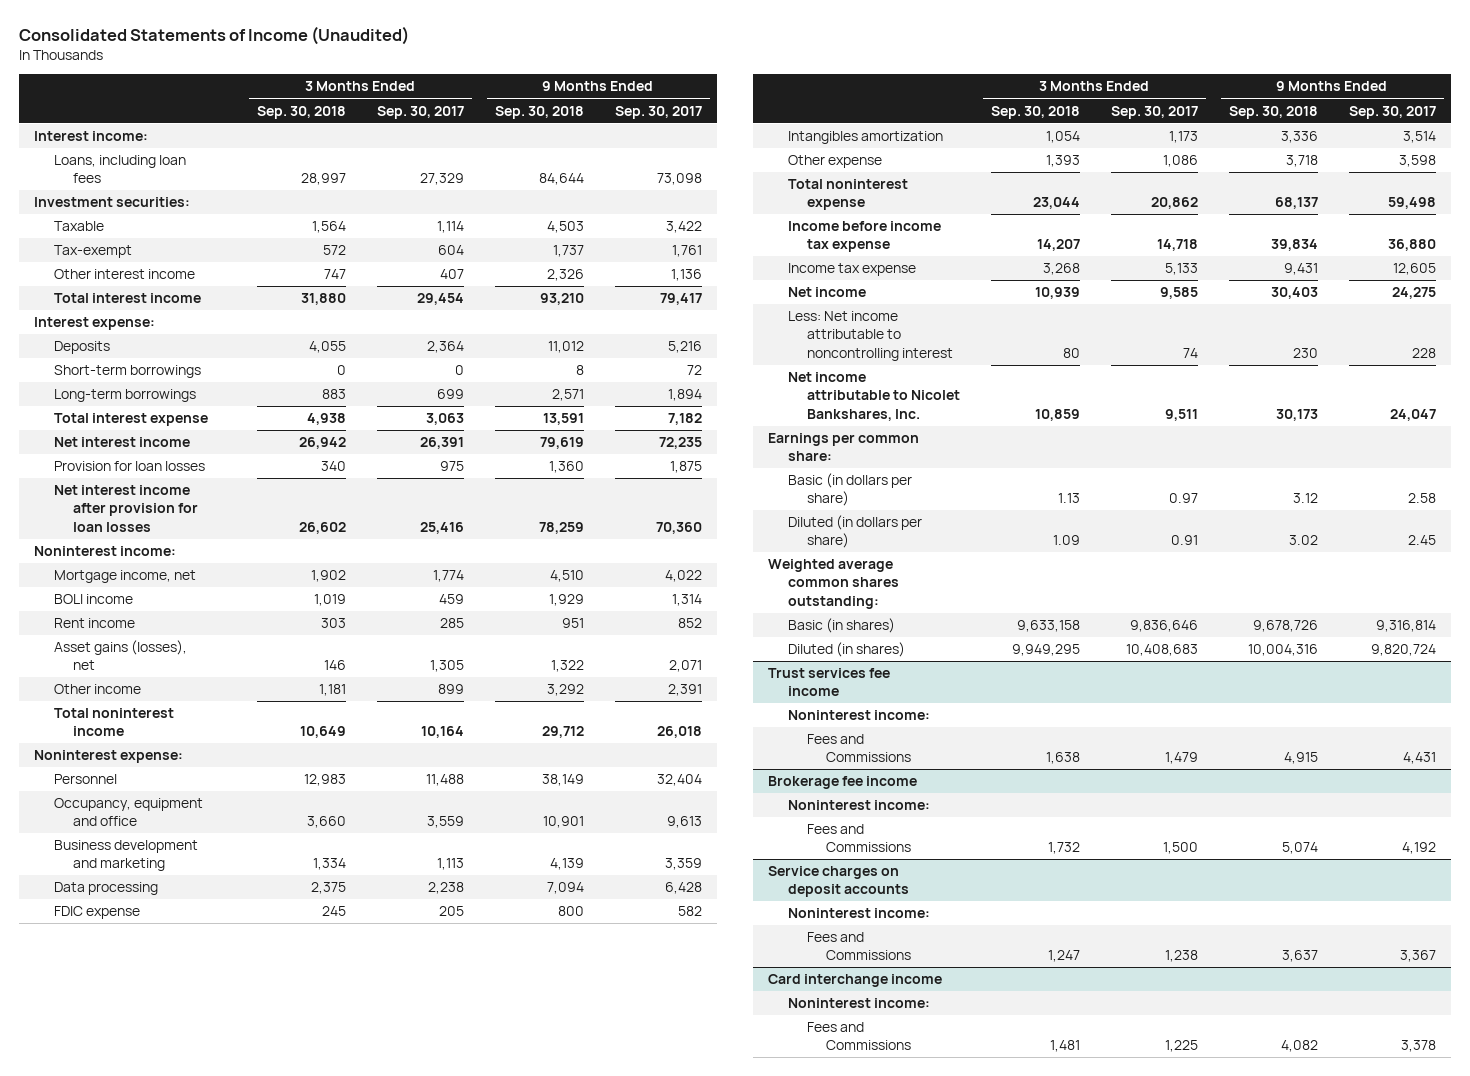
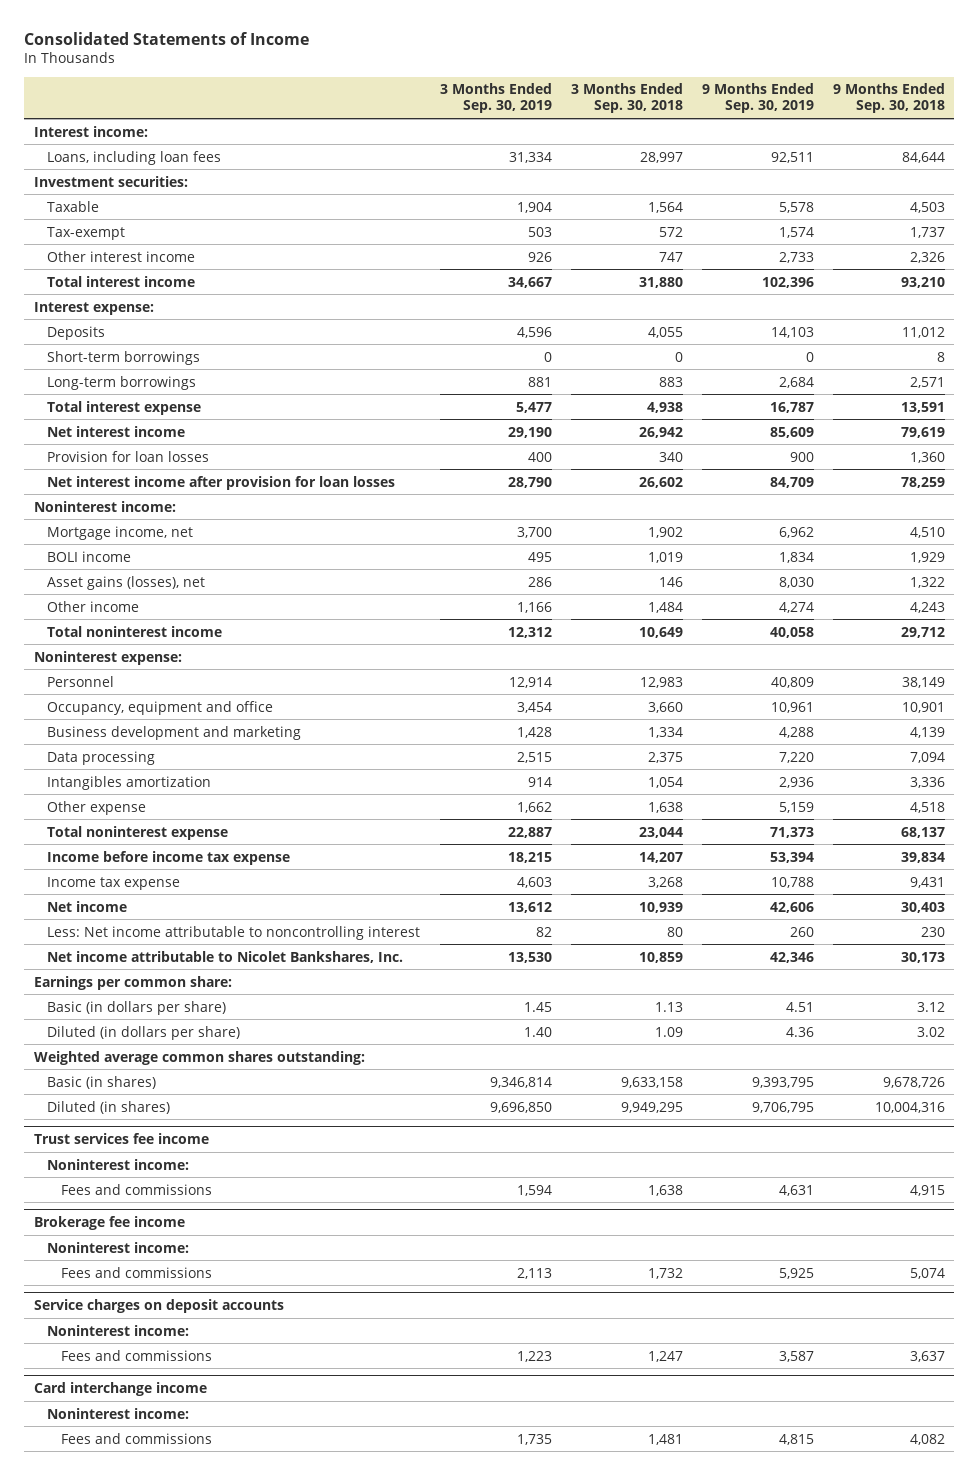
- Consolidated Statements of Income (Unaudited)
+ Consolidated Statements of Income
- | 3 Months Ended Sep. 30, 2018 | 3 Months Ended Sep. 30, 2017 | 9 Months Ended Sep. 30, 2018 | 9 Months Ended Sep. 30, 2017
+ | 3 Months Ended Sep. 30, 2019 | 3 Months Ended Sep. 30, 2018 | 9 Months Ended Sep. 30, 2019 | 9 Months Ended Sep. 30, 2018
- Rent income | 303 | 285 | 951 | 852
- Other income | 1,181 | 899 | 3,292 | 2,391
+ Other income | 1,166 | 1,484 | 4,274 | 4,243
- FDIC expense | 245 | 205 | 800 | 582
- Other expense | 1,393 | 1,086 | 3,718 | 3,598
+ Other expense | 1,662 | 1,638 | 5,159 | 4,518
@ Trust services fee income
- Fees and Commissions | 1,638 | 1,479 | 4,915 | 4,431
+ Fees and commissions | 1,594 | 1,638 | 4,631 | 4,915
@ Brokerage fee income
- Fees and Commissions | 1,732 | 1,500 | 5,074 | 4,192
+ Fees and commissions | 2,113 | 1,732 | 5,925 | 5,074
@ Service charges on deposit accounts
- Fees and Commissions | 1,247 | 1,238 | 3,637 | 3,367
+ Fees and commissions | 1,223 | 1,247 | 3,587 | 3,637
@ Card interchange income
- Fees and Commissions | 1,481 | 1,225 | 4,082 | 3,378
+ Fees and commissions | 1,735 | 1,481 | 4,815 | 4,082

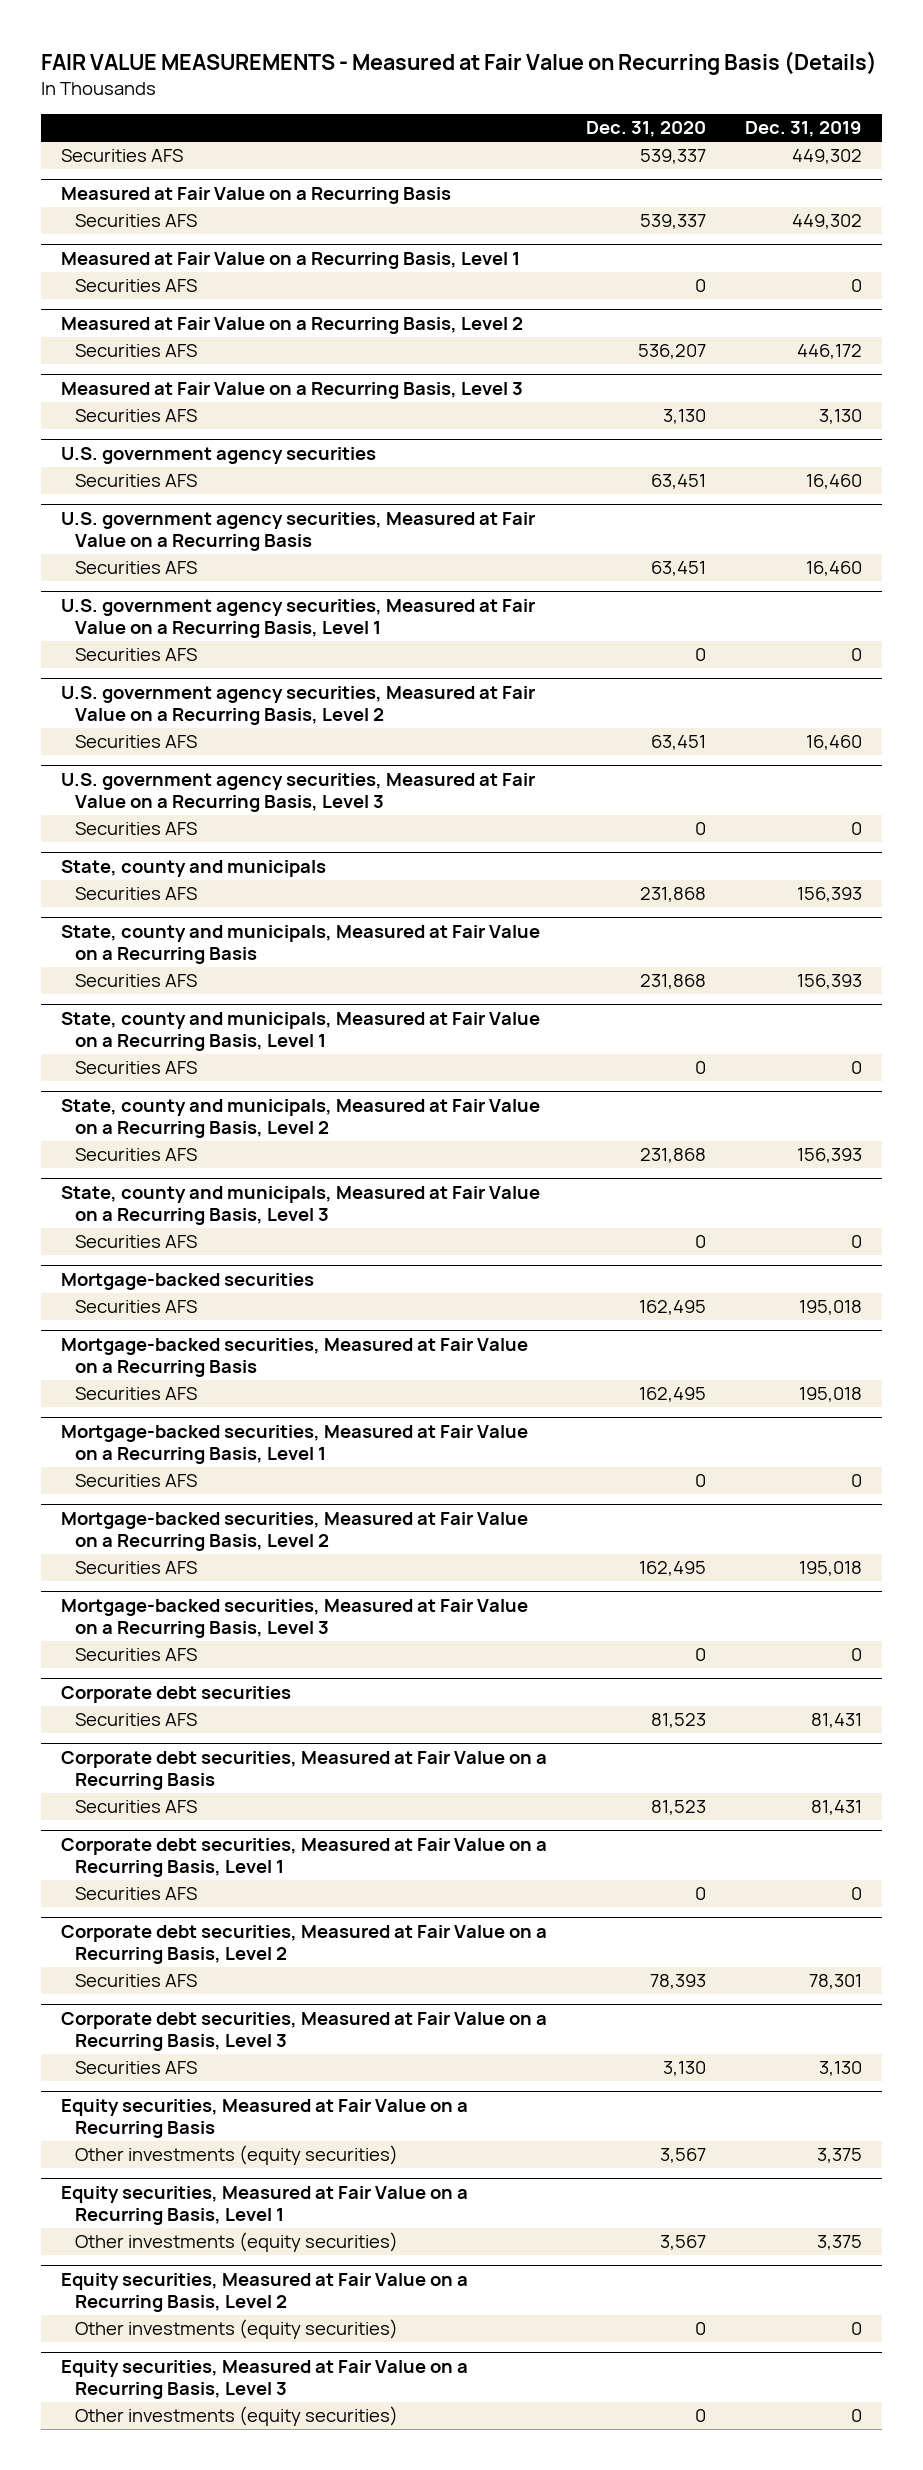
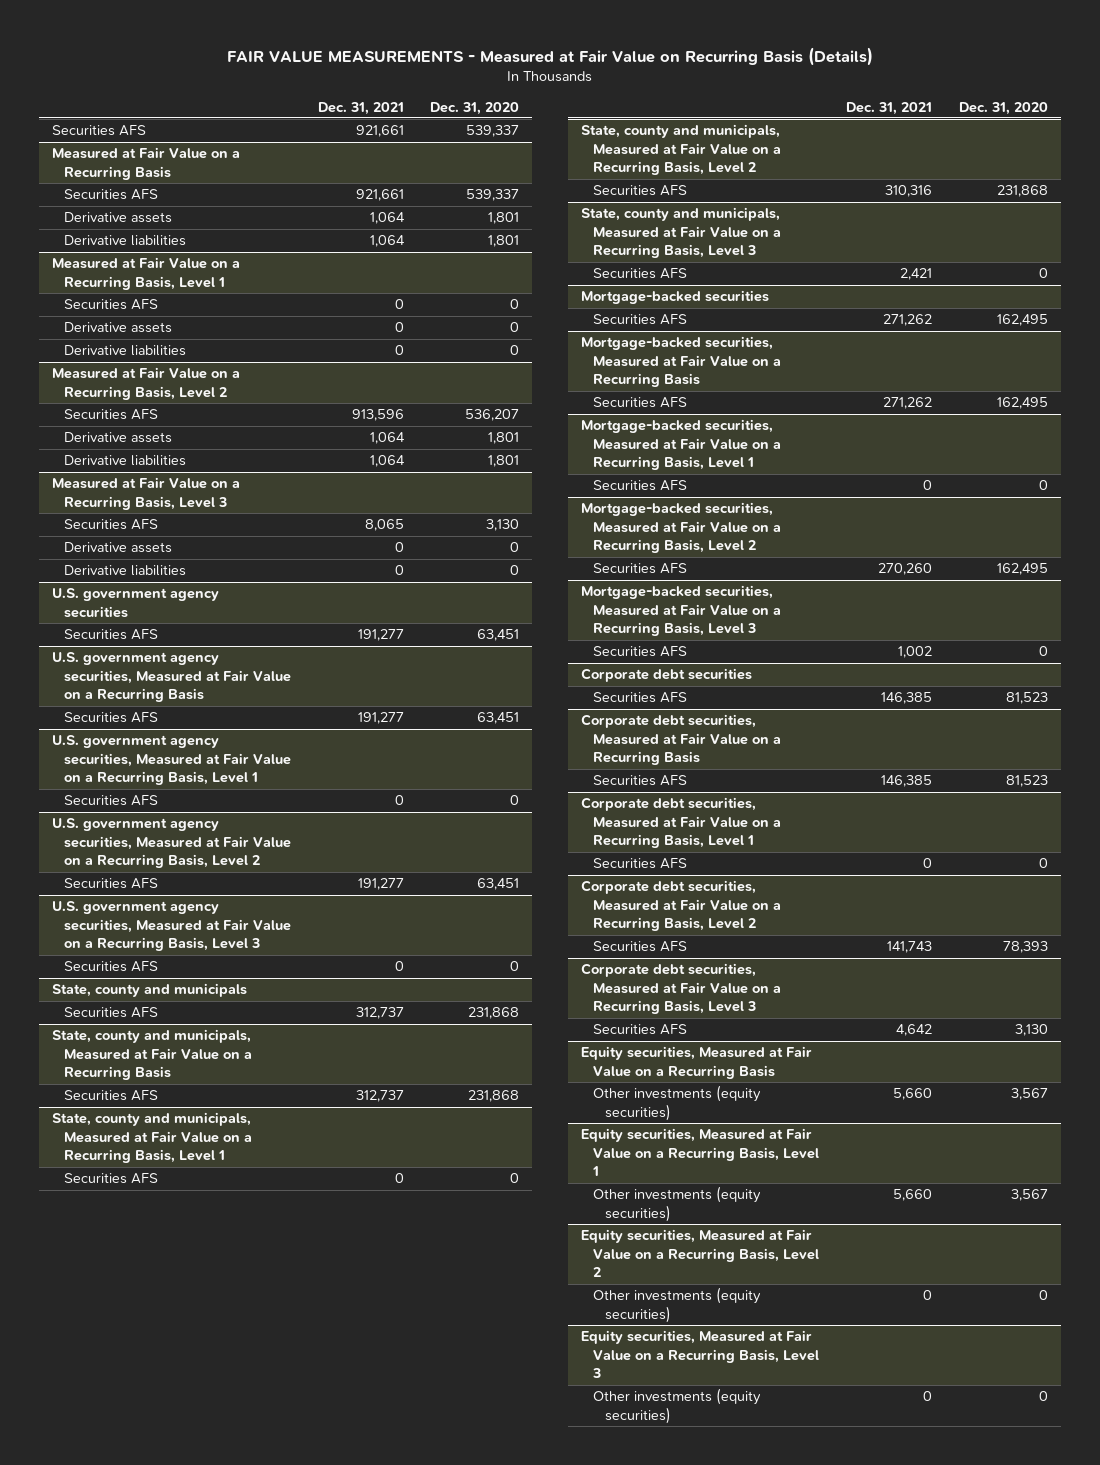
- | Dec. 31, 2020 | Dec. 31, 2019
+ | Dec. 31, 2021 | Dec. 31, 2020
@ Measured at Fair Value on a Recurring Basis
+ Derivative assets | 1,064 | 1,801
+ Derivative liabilities | 1,064 | 1,801
@ Measured at Fair Value on a Recurring Basis, Level 1
+ Derivative assets | 0 | 0
+ Derivative liabilities | 0 | 0
@ Measured at Fair Value on a Recurring Basis, Level 2
+ Derivative assets | 1,064 | 1,801
+ Derivative liabilities | 1,064 | 1,801
@ Measured at Fair Value on a Recurring Basis, Level 3
+ Derivative assets | 0 | 0
+ Derivative liabilities | 0 | 0

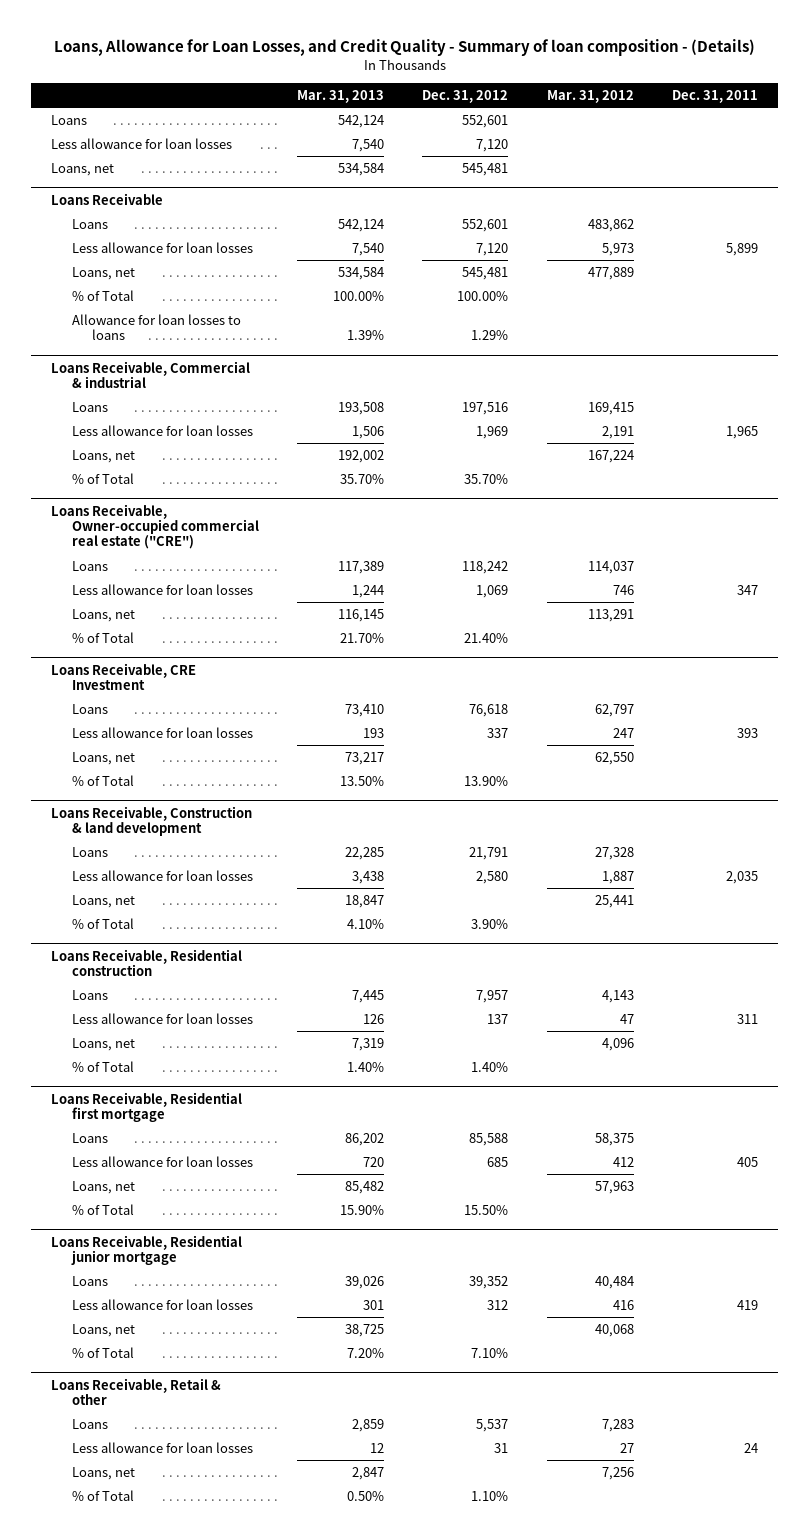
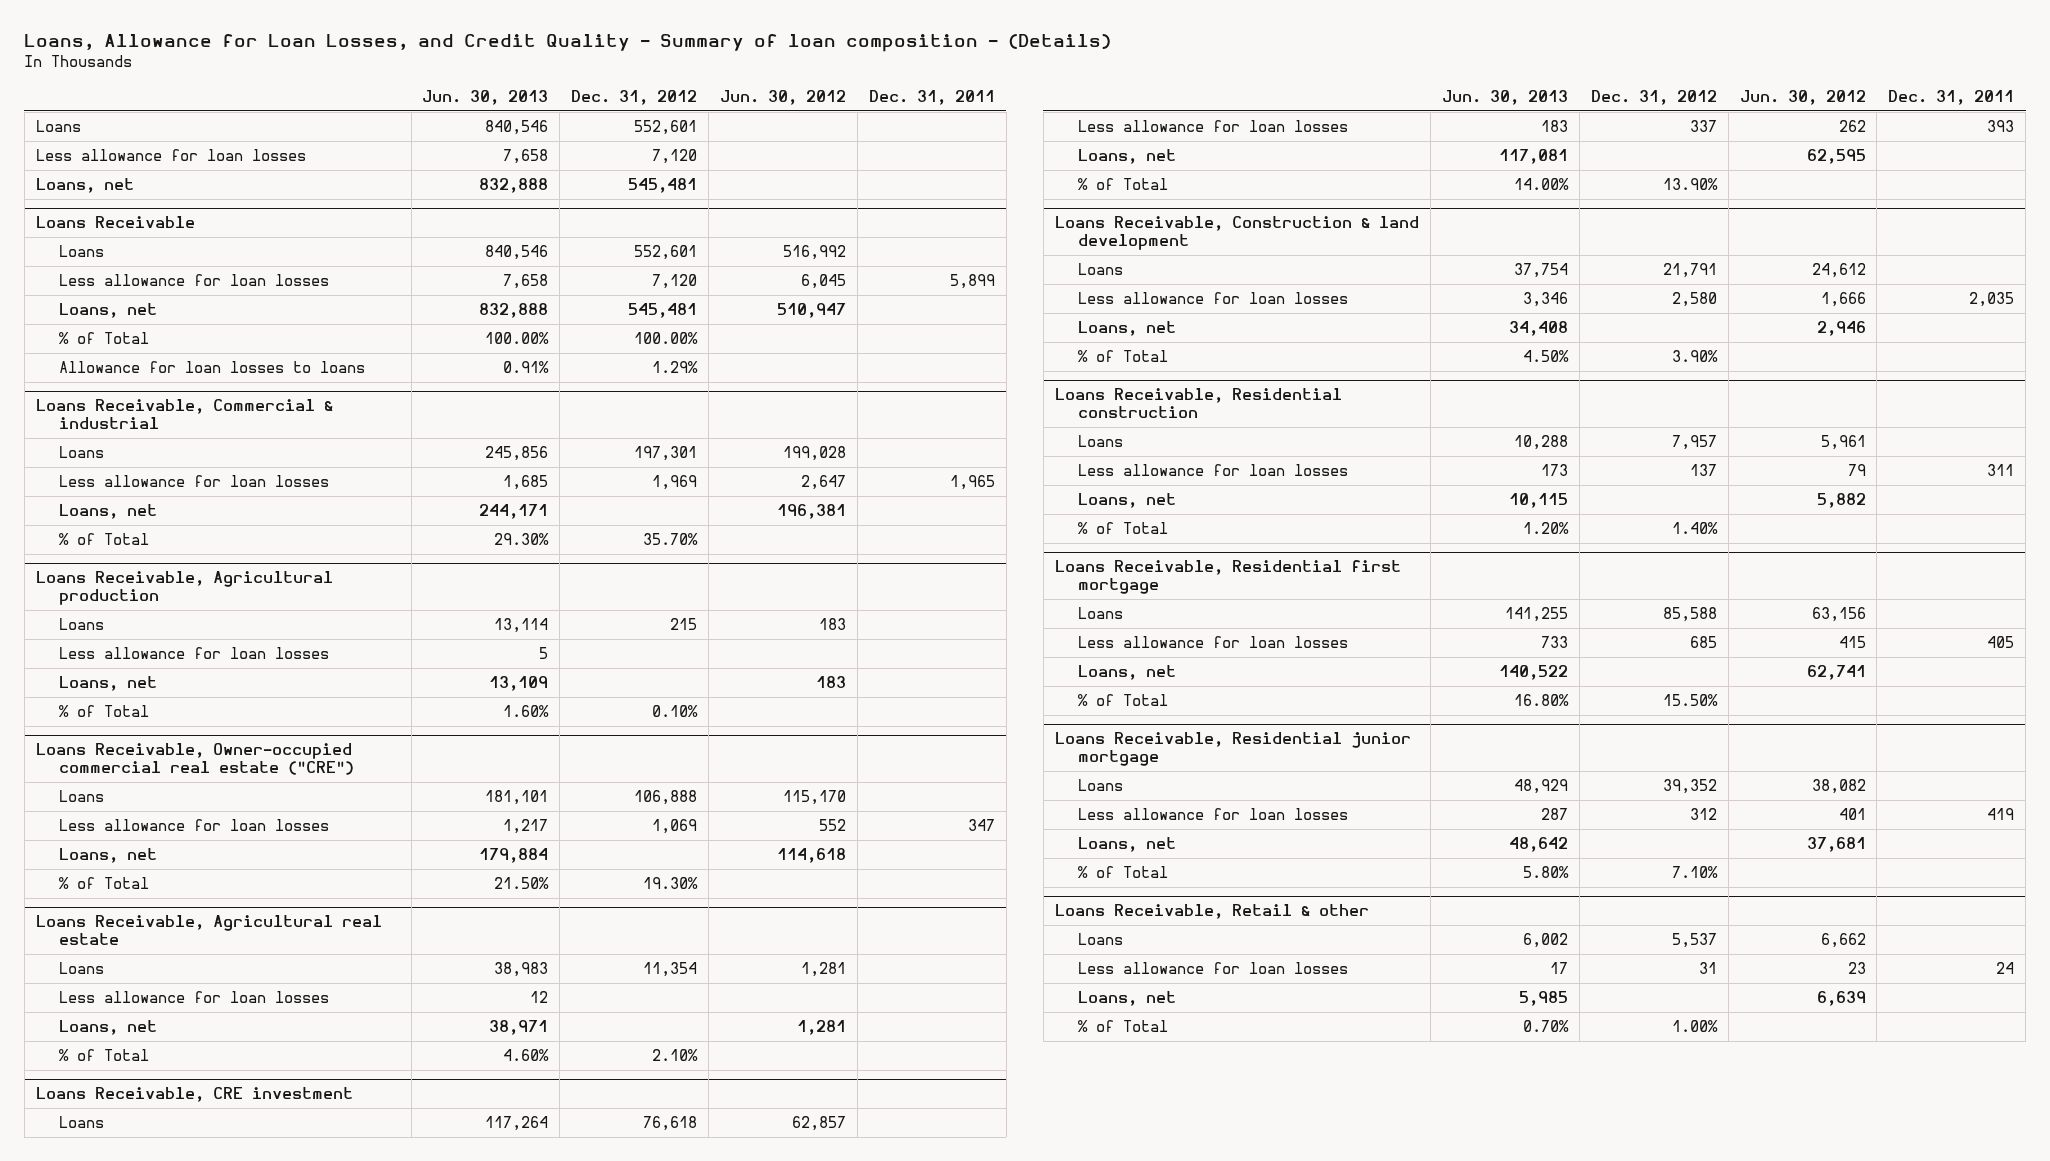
- | Mar. 31, 2013 | Dec. 31, 2012 | Mar. 31, 2012 | Dec. 31, 2011
+ | Jun. 30, 2013 | Dec. 31, 2012 | Jun. 30, 2012 | Dec. 31, 2011
@ Loans Receivable, Commercial & industrial
- Loans | 193,508 | 197,516 | 169,415 |
+ Loans | 245,856 | 197,301 | 199,028 |
+ Loans Receivable, Agricultural production
+ Loans | 13,114 | 215 | 183 |
+ Less allowance for loan losses | 5 | | |
+ Loans, net | 13,109 | | 183 |
+ % of Total | 1.60% | 0.10% | |
@ Loans Receivable, Owner-occupied commercial real estate ("CRE")
- Loans | 117,389 | 118,242 | 114,037 |
+ Loans | 181,101 | 106,888 | 115,170 |
- % of Total | 21.70% | 21.40% | |
- Loans Receivable, CRE Investment
@ Loans Receivable, Owner-occupied commercial real estate ("CRE")
+ % of Total | 21.50% | 19.30% | |
+ Loans Receivable, Agricultural real estate
+ Loans | 38,983 | 11,354 | 1,281 |
+ Less allowance for loan losses | 12 | | |
+ Loans, net | 38,971 | | 1,281 |
+ % of Total | 4.60% | 2.10% | |
+ Loans Receivable, CRE investment
@ Loans Receivable, Retail & other
- % of Total | 0.50% | 1.10% | |
+ % of Total | 0.70% | 1.00% | |

